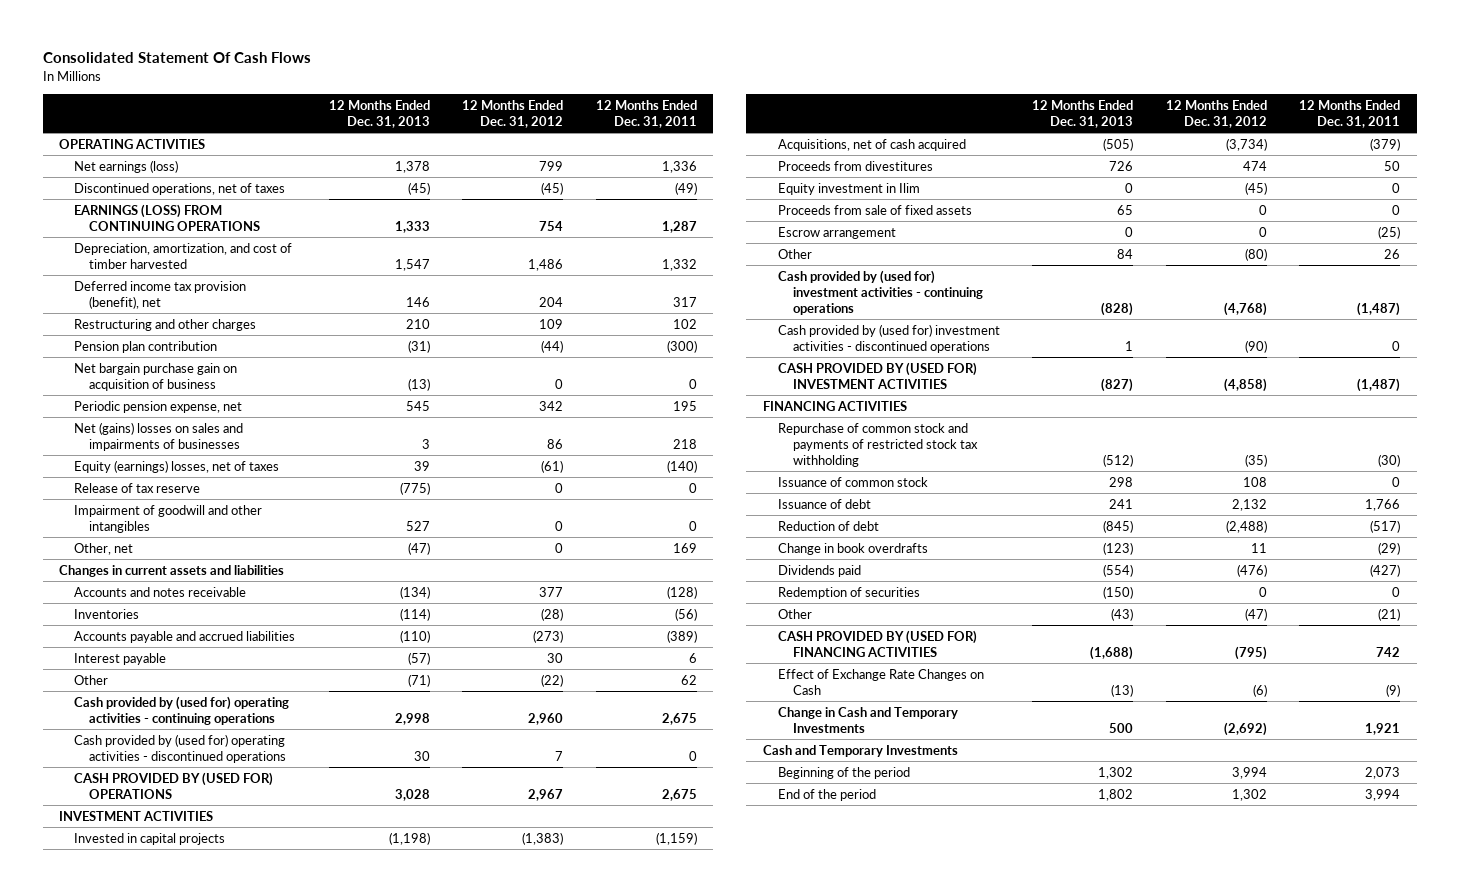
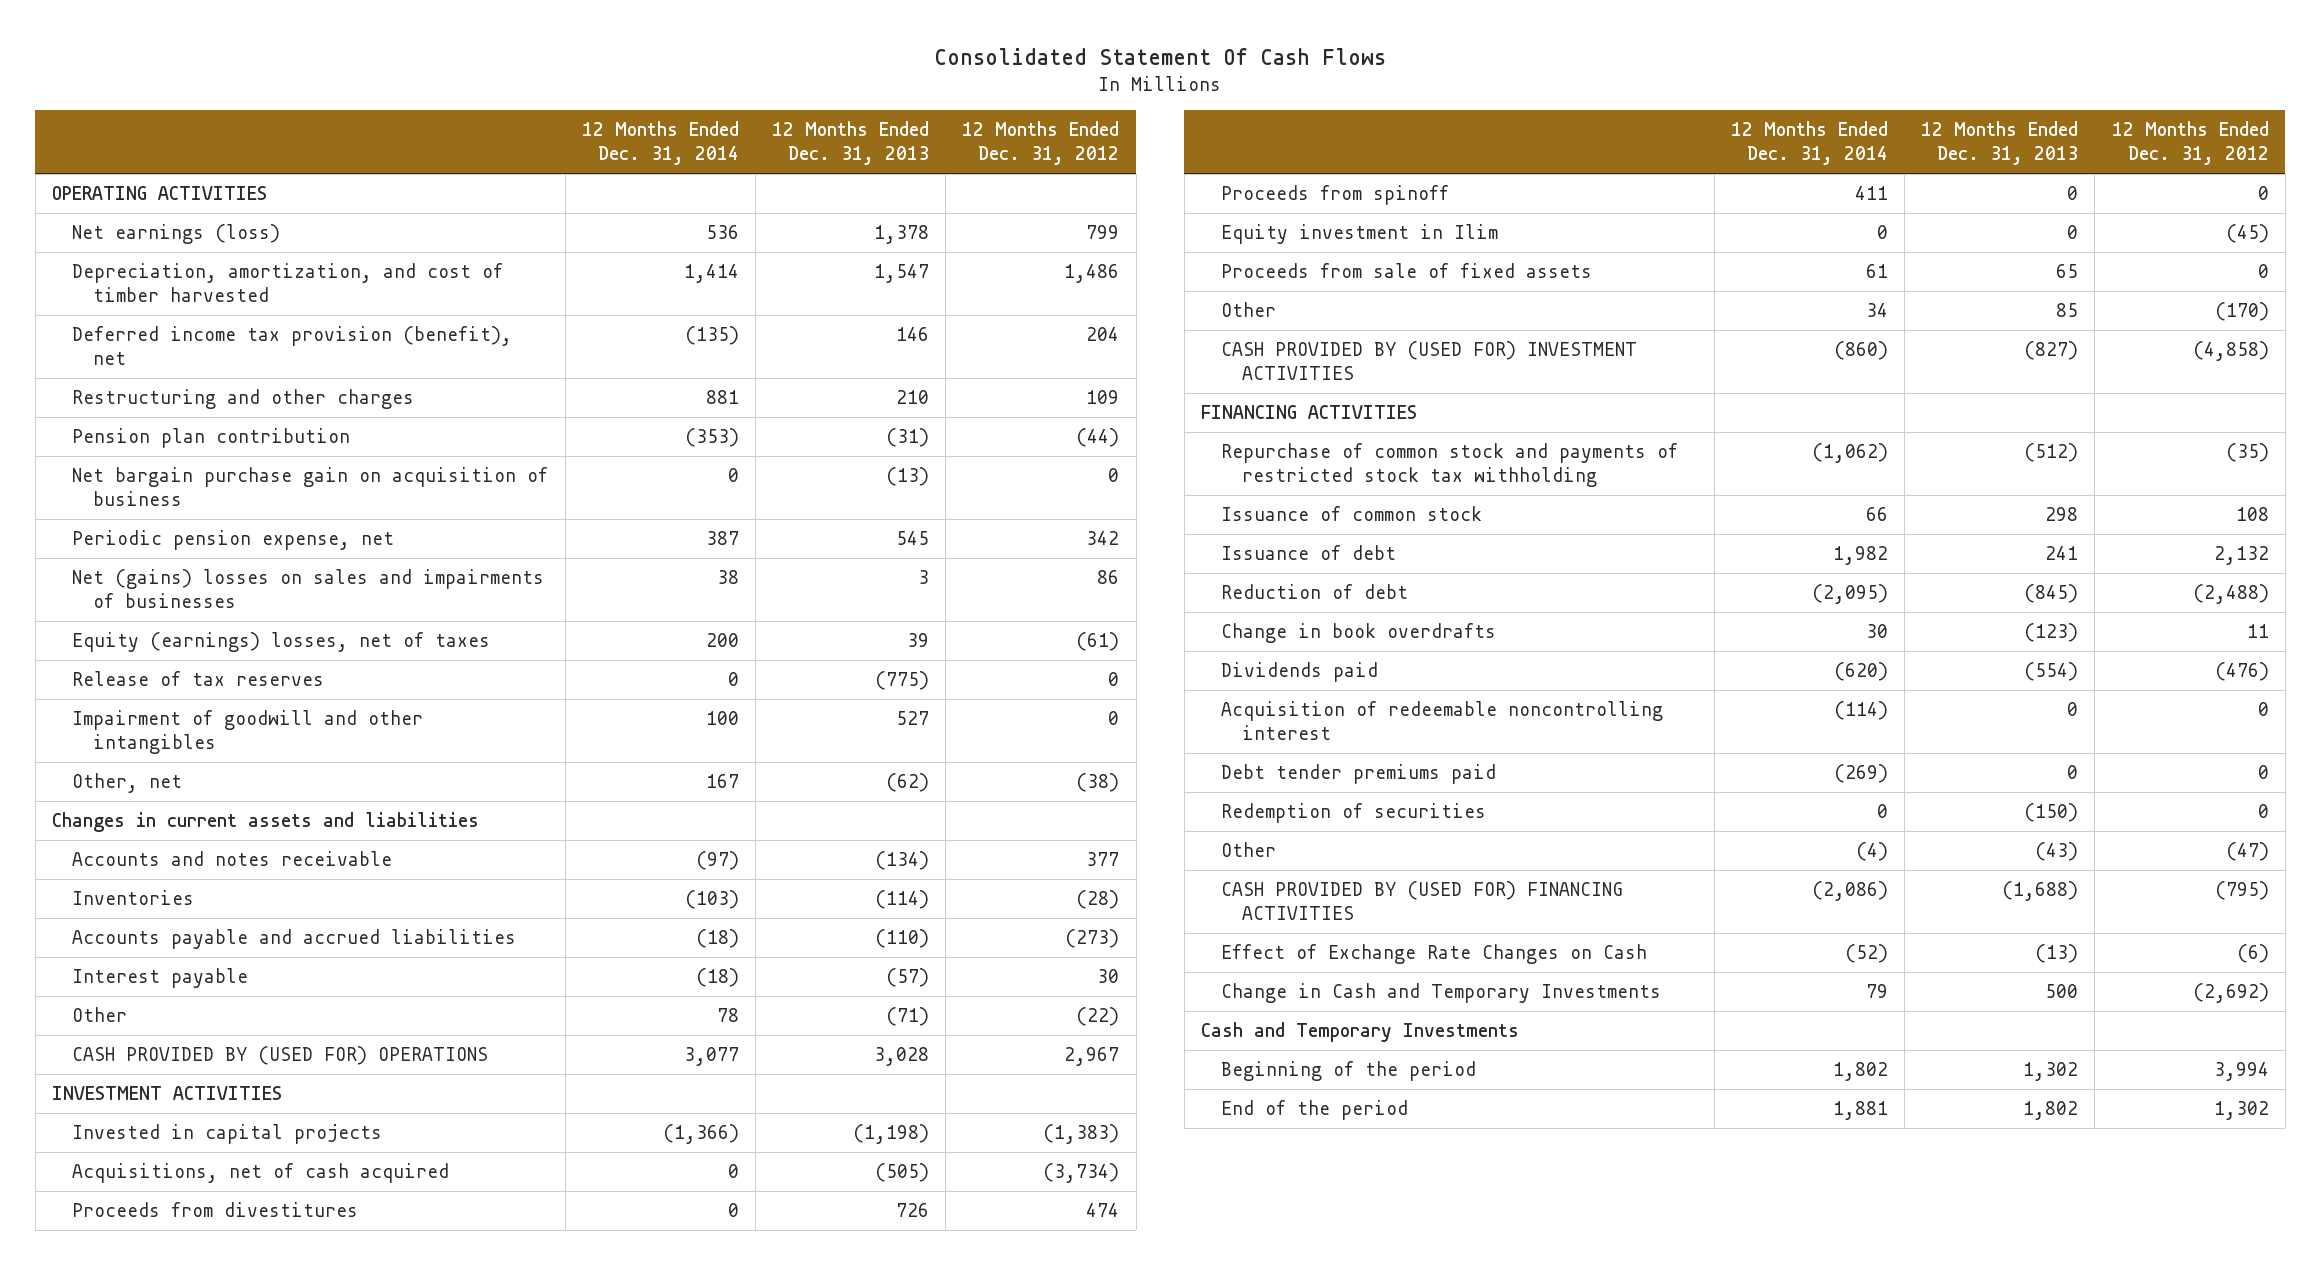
- | 12 Months Ended Dec. 31, 2013 | 12 Months Ended Dec. 31, 2012 | 12 Months Ended Dec. 31, 2011
+ | 12 Months Ended Dec. 31, 2014 | 12 Months Ended Dec. 31, 2013 | 12 Months Ended Dec. 31, 2012
- Discontinued operations, net of taxes | (45) | (45) | (49)
- EARNINGS (LOSS) FROM CONTINUING OPERATIONS | 1,333 | 754 | 1,287
- Release of tax reserve | (775) | 0 | 0
+ Release of tax reserves | 0 | (775) | 0
- Other, net | (47) | 0 | 169
+ Other, net | 167 | (62) | (38)
- Cash provided by (used for) operating activities - continuing operations | 2,998 | 2,960 | 2,675
- Cash provided by (used for) operating activities - discontinued operations | 30 | 7 | 0
+ Proceeds from spinoff | 411 | 0 | 0
- Escrow arrangement | 0 | 0 | (25)
- Other | 84 | (80) | 26
- Cash provided by (used for) investment activities - continuing operations | (828) | (4,768) | (1,487)
- Cash provided by (used for) investment activities - discontinued operations | 1 | (90) | 0
+ Other | 34 | 85 | (170)
+ Acquisition of redeemable noncontrolling interest | (114) | 0 | 0
+ Debt tender premiums paid | (269) | 0 | 0

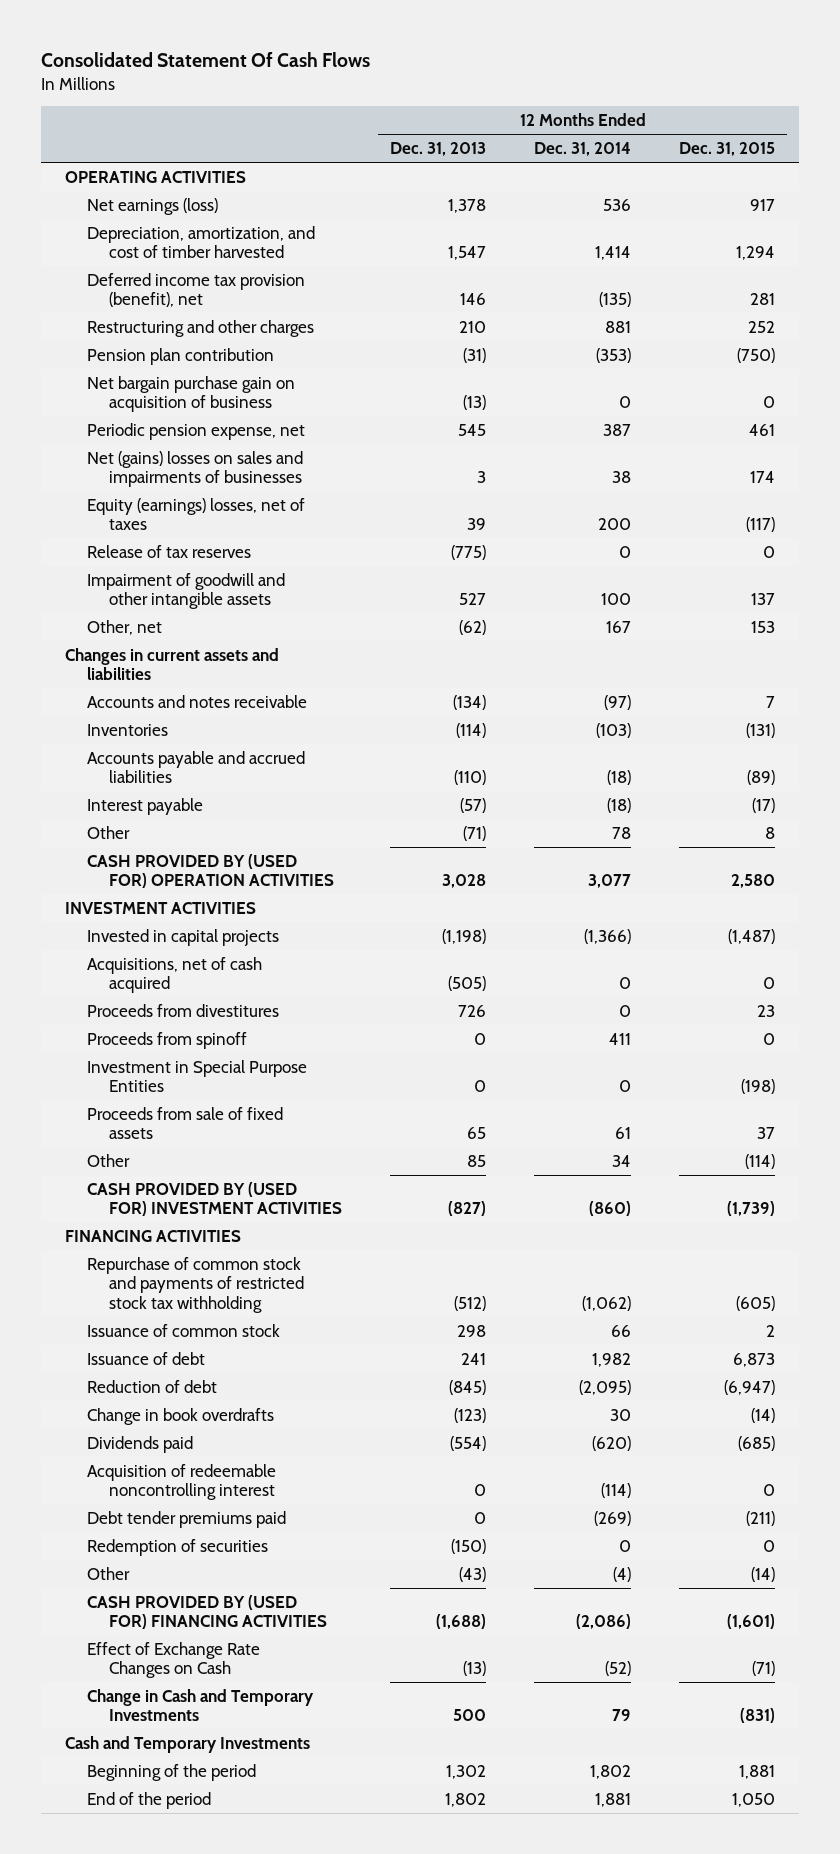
- | 12 Months Ended Dec. 31, 2014 | 12 Months Ended Dec. 31, 2013 | 12 Months Ended Dec. 31, 2012
+ | 12 Months Ended Dec. 31, 2013 | 12 Months Ended Dec. 31, 2014 | 12 Months Ended Dec. 31, 2015
- Impairment of goodwill and other intangibles | 100 | 527 | 0
+ Impairment of goodwill and other intangible assets | 527 | 100 | 137
- CASH PROVIDED BY (USED FOR) OPERATIONS | 3,077 | 3,028 | 2,967
+ CASH PROVIDED BY (USED FOR) OPERATION ACTIVITIES | 3,028 | 3,077 | 2,580
- Equity investment in Ilim | 0 | 0 | (45)
+ Investment in Special Purpose Entities | 0 | 0 | (198)

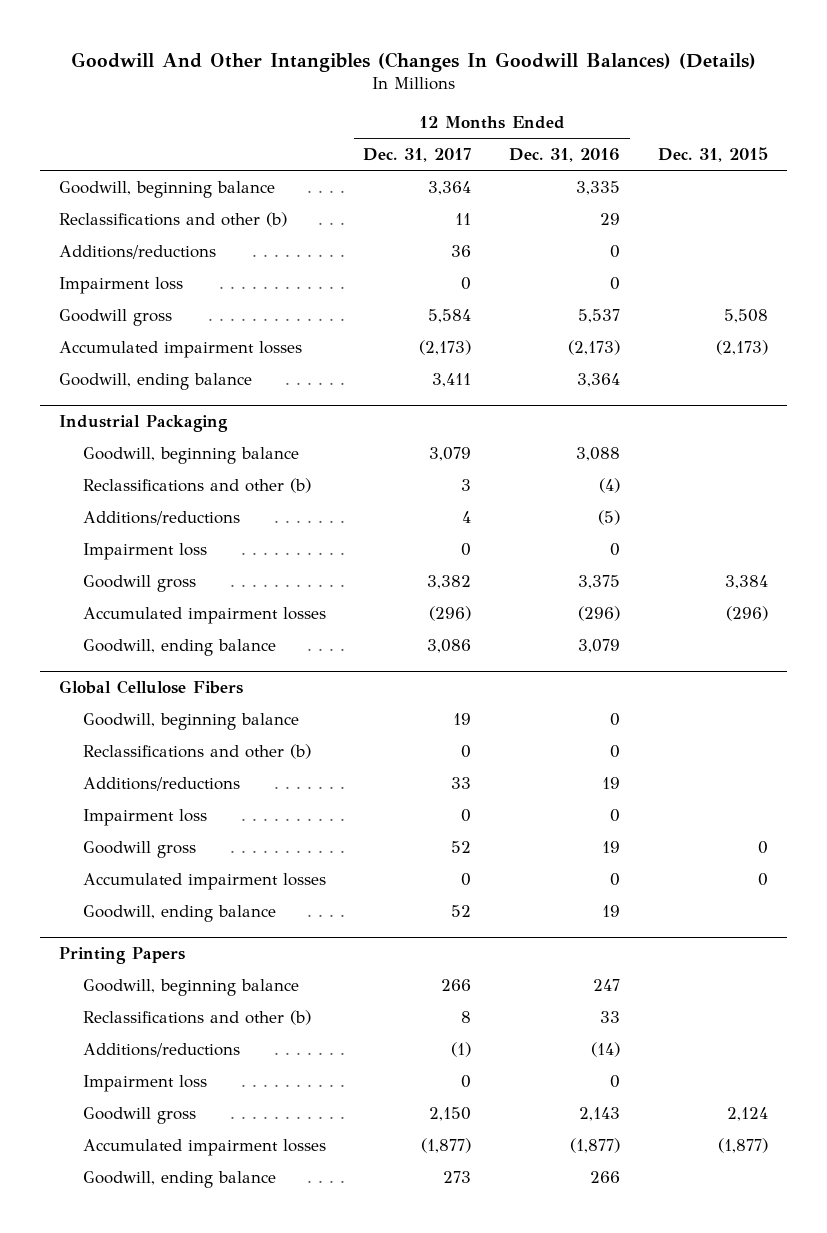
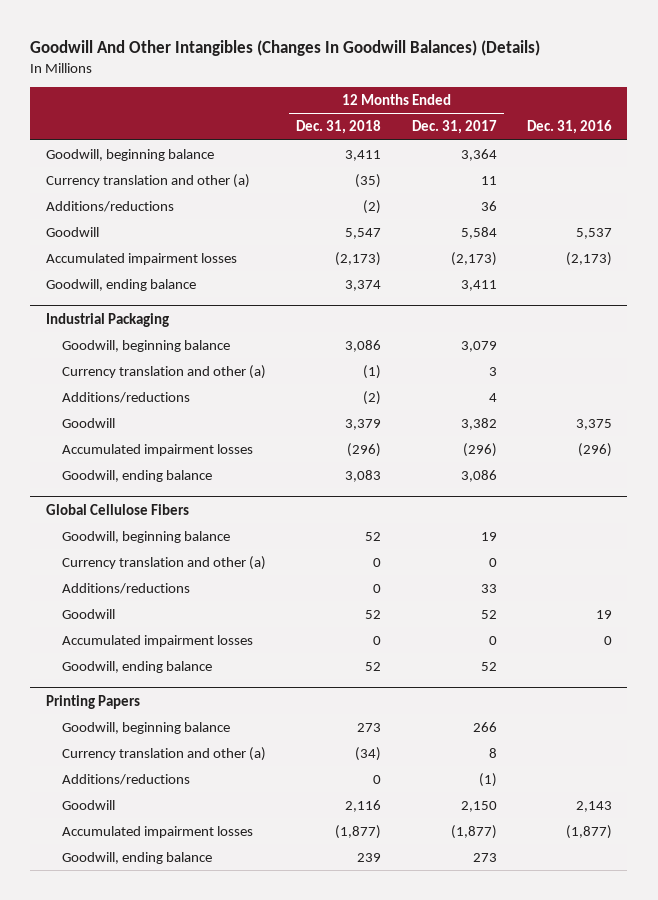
- | 12 Months Ended Dec. 31, 2017 | 12 Months Ended Dec. 31, 2016 | Dec. 31, 2015
+ | 12 Months Ended Dec. 31, 2018 | 12 Months Ended Dec. 31, 2017 | Dec. 31, 2016
- Reclassifications and other (b) | 11 | 29 |
+ Currency translation and other (a) | (35) | 11 |
- Impairment loss | 0 | 0 |
- Goodwill gross | 5,584 | 5,537 | 5,508
+ Goodwill | 5,547 | 5,584 | 5,537
@ Industrial Packaging
- Reclassifications and other (b) | 3 | (4) |
+ Currency translation and other (a) | (1) | 3 |
- Impairment loss | 0 | 0 |
- Goodwill gross | 3,382 | 3,375 | 3,384
+ Goodwill | 3,379 | 3,382 | 3,375
@ Global Cellulose Fibers
- Reclassifications and other (b) | 0 | 0 |
+ Currency translation and other (a) | 0 | 0 |
- Impairment loss | 0 | 0 |
- Goodwill gross | 52 | 19 | 0
+ Goodwill | 52 | 52 | 19
@ Printing Papers
- Reclassifications and other (b) | 8 | 33 |
+ Currency translation and other (a) | (34) | 8 |
- Impairment loss | 0 | 0 |
- Goodwill gross | 2,150 | 2,143 | 2,124
+ Goodwill | 2,116 | 2,150 | 2,143

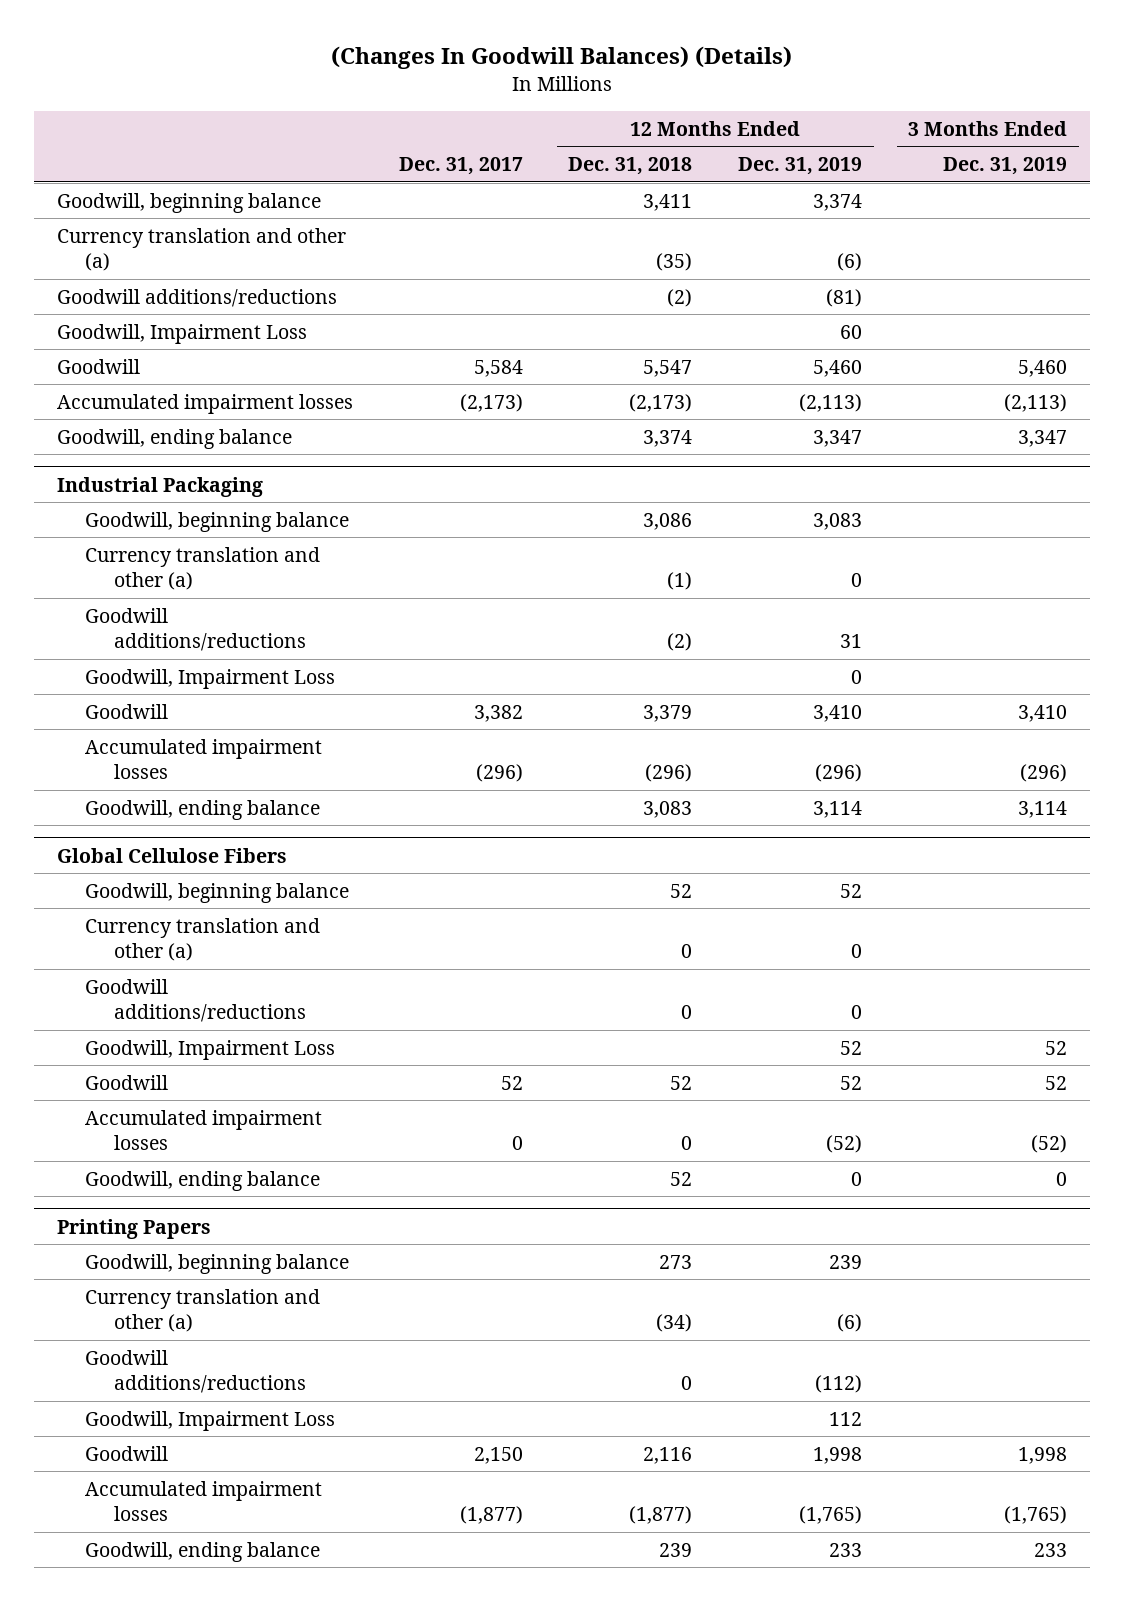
- Goodwill And Other Intangibles (Changes In Goodwill Balances) (Details)
+ (Changes In Goodwill Balances) (Details)
- | 12 Months Ended Dec. 31, 2018 | 12 Months Ended Dec. 31, 2017 | Dec. 31, 2016
+ | Dec. 31, 2017 | 12 Months Ended Dec. 31, 2018 | 12 Months Ended Dec. 31, 2019 | 3 Months Ended Dec. 31, 2019
- Additions/reductions | (2) | 36 |
+ Goodwill additions/reductions | | (2) | (81) |
+ Goodwill, Impairment Loss | | | 60 |
@ Industrial Packaging
- Additions/reductions | (2) | 4 |
+ Goodwill additions/reductions | | (2) | 31 |
+ Goodwill, Impairment Loss | | | 0 |
@ Global Cellulose Fibers
- Additions/reductions | 0 | 33 |
+ Goodwill additions/reductions | | 0 | 0 |
+ Goodwill, Impairment Loss | | | 52 | 52
@ Printing Papers
- Additions/reductions | 0 | (1) |
+ Goodwill additions/reductions | | 0 | (112) |
+ Goodwill, Impairment Loss | | | 112 |

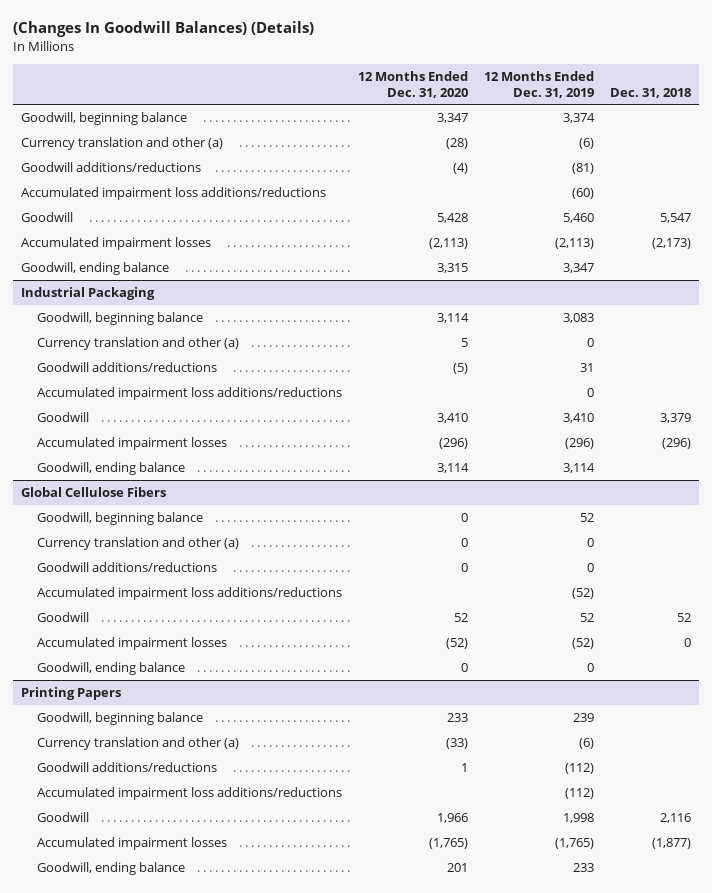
- | Dec. 31, 2017 | 12 Months Ended Dec. 31, 2018 | 12 Months Ended Dec. 31, 2019 | 3 Months Ended Dec. 31, 2019
+ | 12 Months Ended Dec. 31, 2020 | 12 Months Ended Dec. 31, 2019 | Dec. 31, 2018
- Goodwill, Impairment Loss | | | 60 |
+ Accumulated impairment loss additions/reductions | | (60) |
@ Industrial Packaging
- Goodwill, Impairment Loss | | | 0 |
+ Accumulated impairment loss additions/reductions | | 0 |
@ Global Cellulose Fibers
- Goodwill, Impairment Loss | | | 52 | 52
+ Accumulated impairment loss additions/reductions | | (52) |
@ Printing Papers
- Goodwill, Impairment Loss | | | 112 |
+ Accumulated impairment loss additions/reductions | | (112) |

